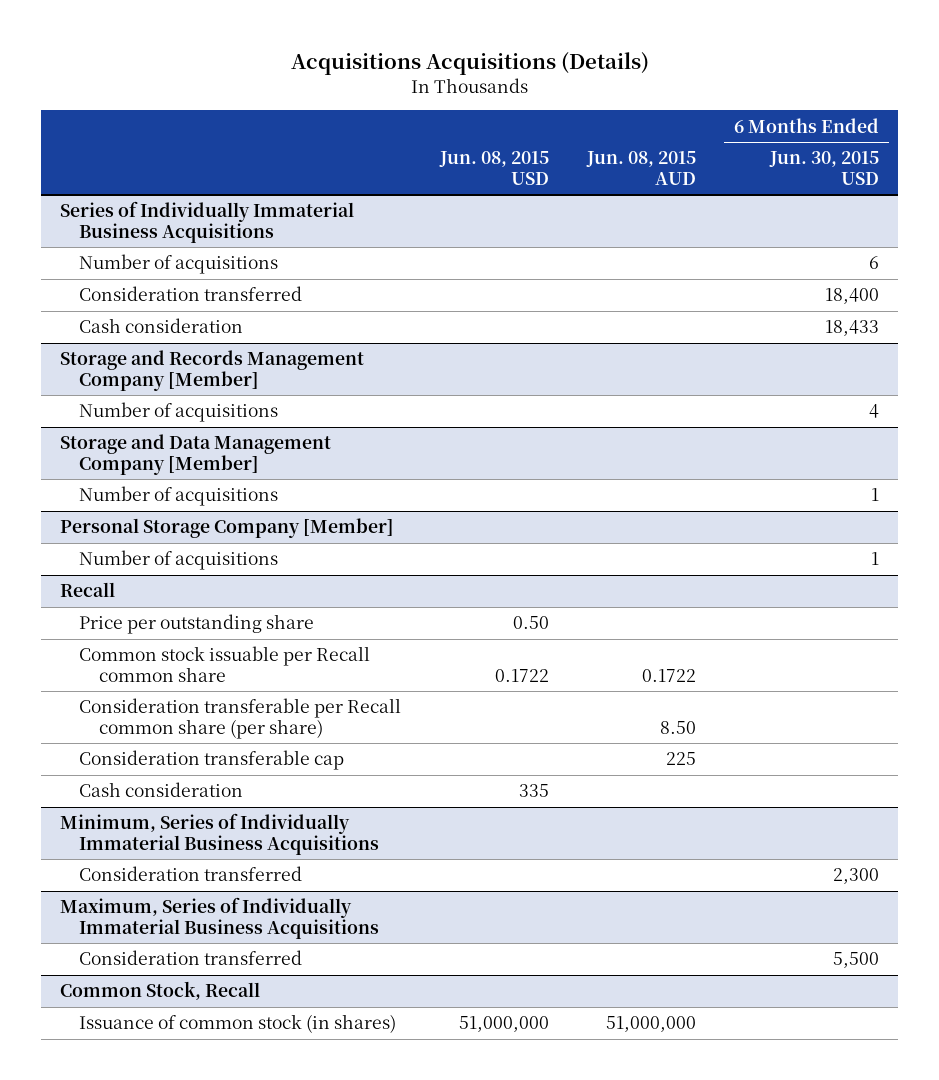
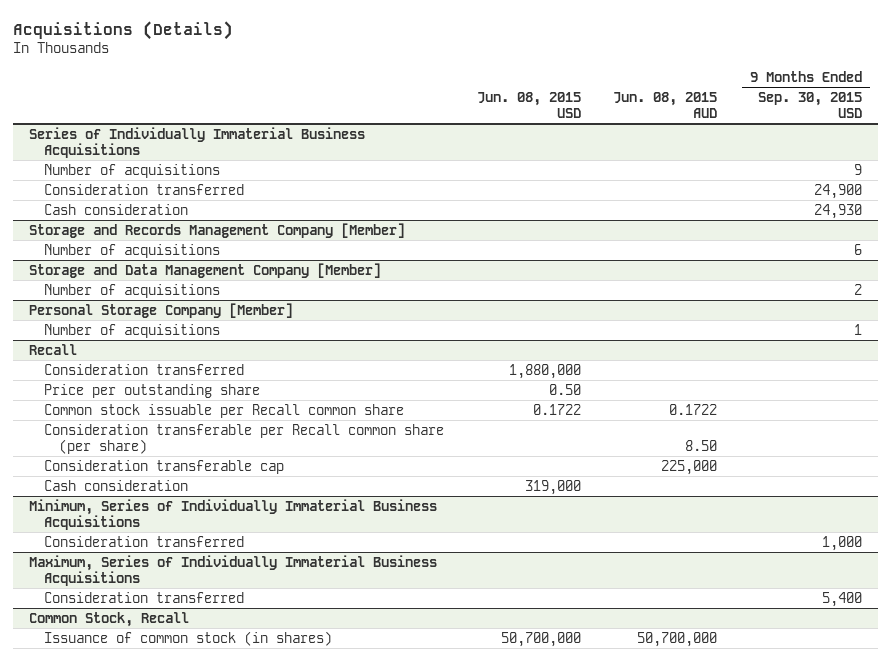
- Acquisitions Acquisitions (Details)
+ Acquisitions (Details)
- | Jun. 08, 2015 USD | Jun. 08, 2015 AUD | 6 Months Ended Jun. 30, 2015 USD
+ | Jun. 08, 2015 USD | Jun. 08, 2015 AUD | 9 Months Ended Sep. 30, 2015 USD
@ Recall
+ Consideration transferred | 1,880,000 | |
- Consideration transferable cap | | 225 |
- Cash consideration | 335 | |
+ Consideration transferable cap | | 225,000 |
+ Cash consideration | 319,000 | |
@ Common Stock, Recall
- Issuance of common stock (in shares) | 51,000,000 | 51,000,000 |
+ Issuance of common stock (in shares) | 50,700,000 | 50,700,000 |

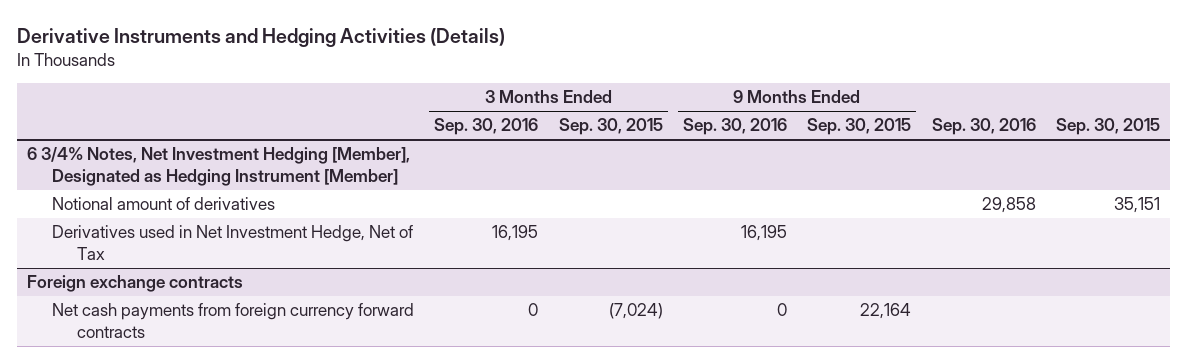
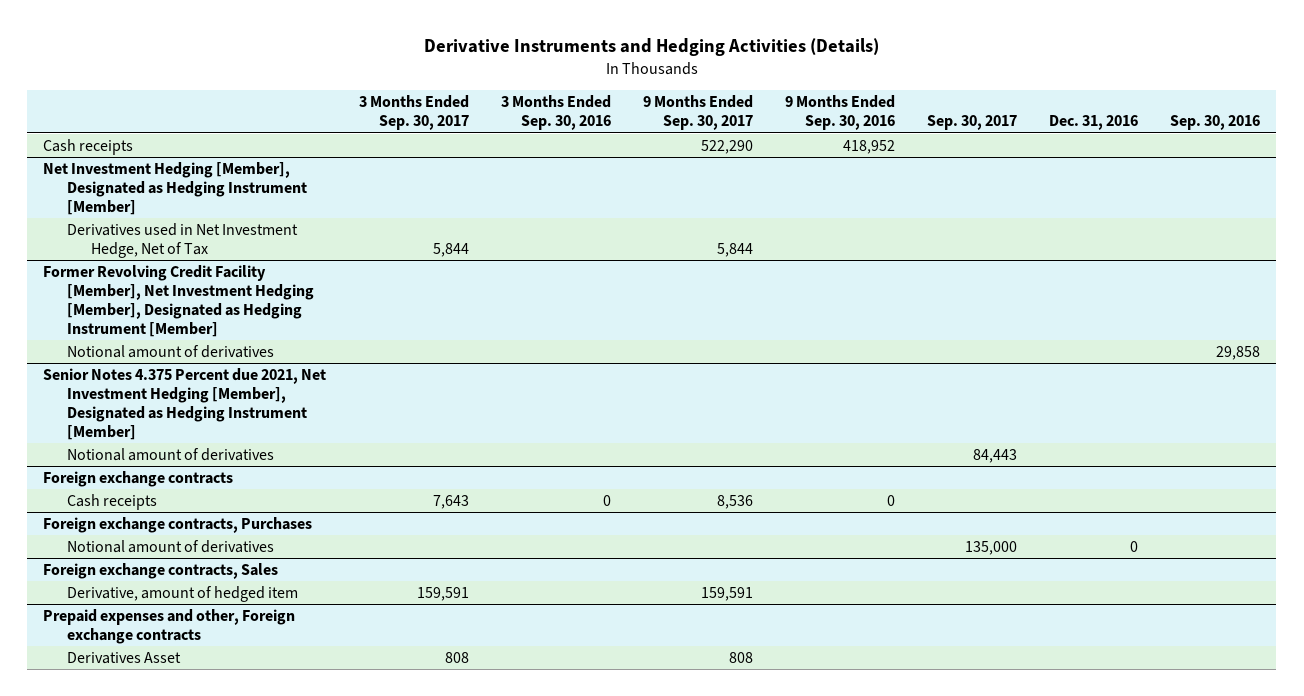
- | 3 Months Ended Sep. 30, 2016 | 3 Months Ended Sep. 30, 2015 | 9 Months Ended Sep. 30, 2016 | 9 Months Ended Sep. 30, 2015 | Sep. 30, 2016 | Sep. 30, 2015
+ | 3 Months Ended Sep. 30, 2017 | 3 Months Ended Sep. 30, 2016 | 9 Months Ended Sep. 30, 2017 | 9 Months Ended Sep. 30, 2016 | Sep. 30, 2017 | Dec. 31, 2016 | Sep. 30, 2016
- 6 3/4% Notes, Net Investment Hedging [Member], Designated as Hedging Instrument [Member]
+ Cash receipts | | | 522,290 | 418,952 | | |
+ Net Investment Hedging [Member], Designated as Hedging Instrument [Member]
+ Derivatives used in Net Investment Hedge, Net of Tax | 5,844 | | 5,844 | | | |
+ Former Revolving Credit Facility [Member], Net Investment Hedging [Member], Designated as Hedging Instrument [Member]
- Derivatives used in Net Investment Hedge, Net of Tax | 16,195 | | 16,195 | | |
+ Senior Notes 4.375 Percent due 2021, Net Investment Hedging [Member], Designated as Hedging Instrument [Member]
+ Notional amount of derivatives | | | | | 84,443 | |
@ Foreign exchange contracts
- Net cash payments from foreign currency forward contracts | 0 | (7,024) | 0 | 22,164 | |
+ Cash receipts | 7,643 | 0 | 8,536 | 0 | | |
+ Foreign exchange contracts, Purchases
+ Notional amount of derivatives | | | | | 135,000 | 0 |
+ Foreign exchange contracts, Sales
+ Derivative, amount of hedged item | 159,591 | | 159,591 | | | |
+ Prepaid expenses and other, Foreign exchange contracts
+ Derivatives Asset | 808 | | 808 | | | |

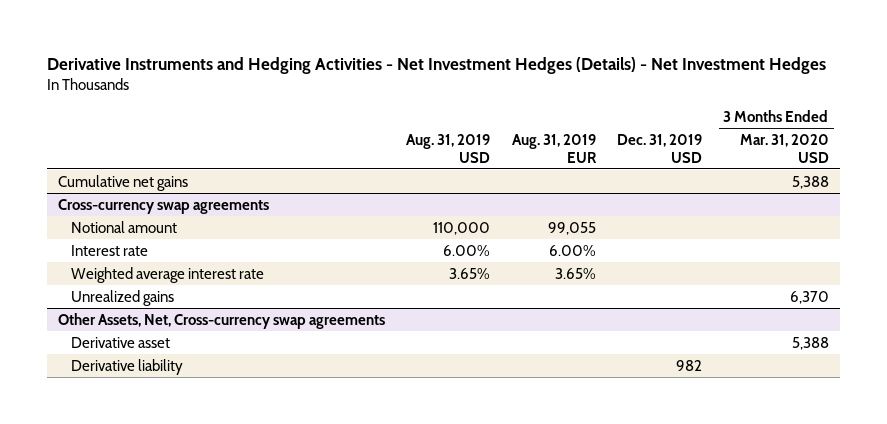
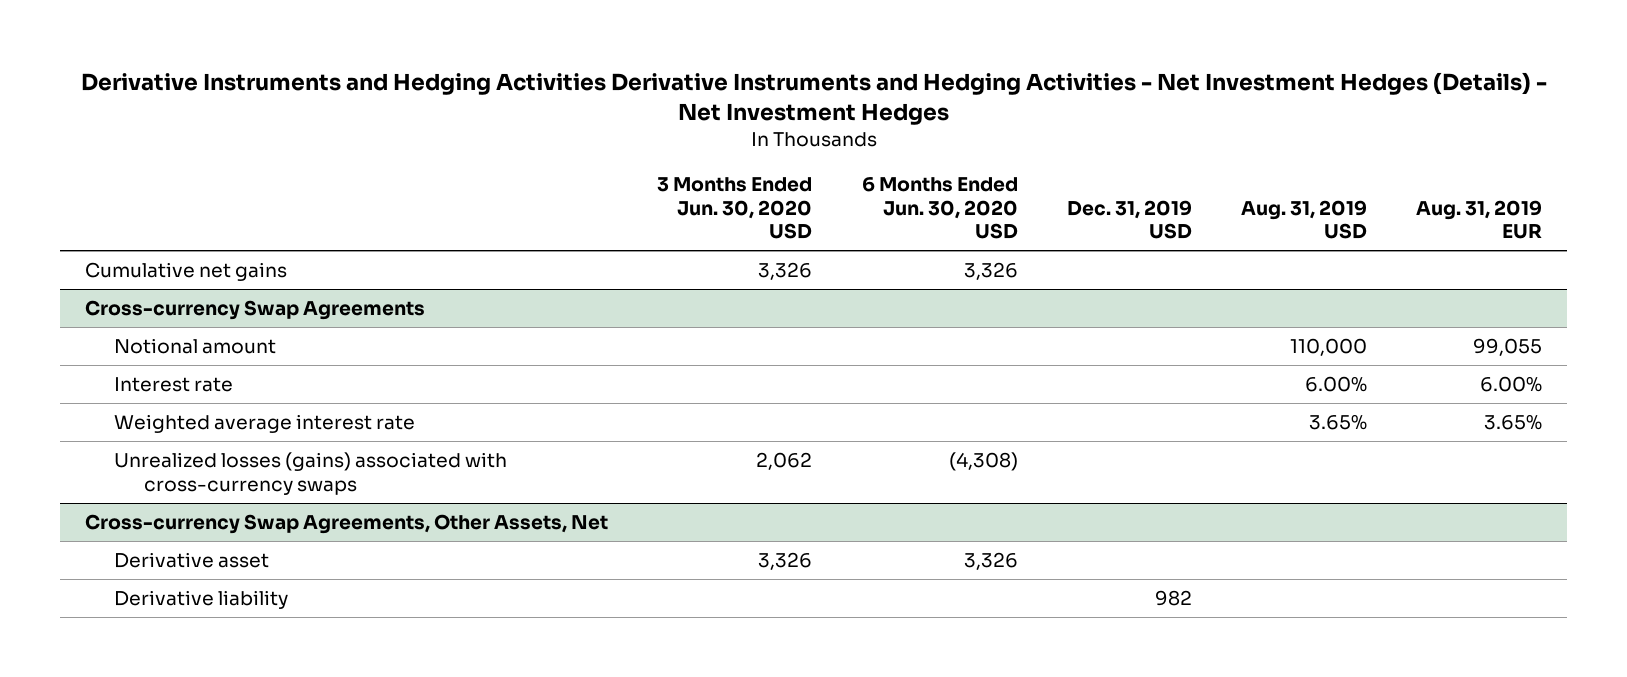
- Derivative Instruments and Hedging Activities - Net Investment Hedges (Details) - Net Investment Hedges
+ Derivative Instruments and Hedging Activities Derivative Instruments and Hedging Activities - Net Investment Hedges (Details) - Net Investment Hedges
- | Aug. 31, 2019 USD | Aug. 31, 2019 EUR | Dec. 31, 2019 USD | 3 Months Ended Mar. 31, 2020 USD
+ | 3 Months Ended Jun. 30, 2020 USD | 6 Months Ended Jun. 30, 2020 USD | Dec. 31, 2019 USD | Aug. 31, 2019 USD | Aug. 31, 2019 EUR
- Cross-currency swap agreements
+ Cross-currency Swap Agreements
- Unrealized gains | | | | 6,370
- Other Assets, Net, Cross-currency swap agreements
+ Unrealized losses (gains) associated with cross-currency swaps | 2,062 | (4,308) | | |
+ Cross-currency Swap Agreements, Other Assets, Net

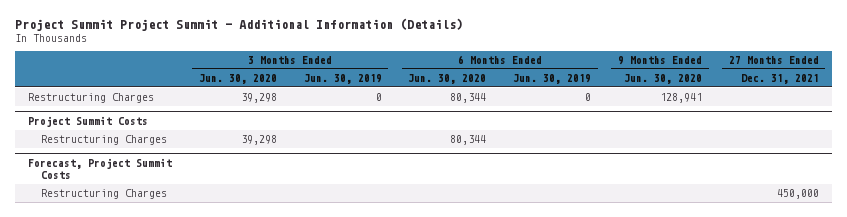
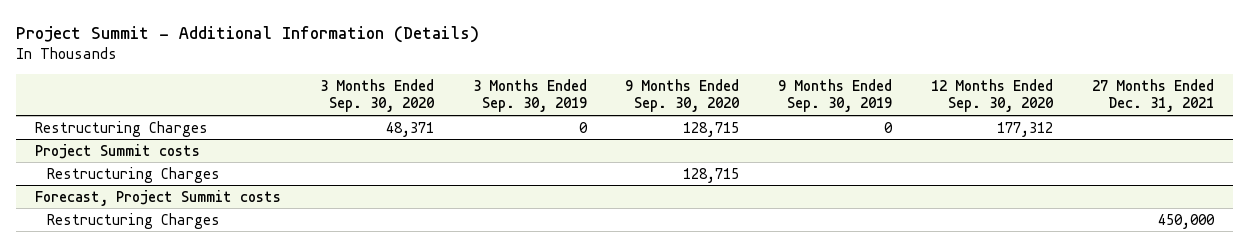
- Project Summit Project Summit - Additional Information (Details)
+ Project Summit - Additional Information (Details)
- | 3 Months Ended Jun. 30, 2020 | 3 Months Ended Jun. 30, 2019 | 6 Months Ended Jun. 30, 2020 | 6 Months Ended Jun. 30, 2019 | 9 Months Ended Jun. 30, 2020 | 27 Months Ended Dec. 31, 2021
+ | 3 Months Ended Sep. 30, 2020 | 3 Months Ended Sep. 30, 2019 | 9 Months Ended Sep. 30, 2020 | 9 Months Ended Sep. 30, 2019 | 12 Months Ended Sep. 30, 2020 | 27 Months Ended Dec. 31, 2021
- Project Summit Costs
+ Project Summit costs
- Forecast, Project Summit Costs
+ Forecast, Project Summit costs

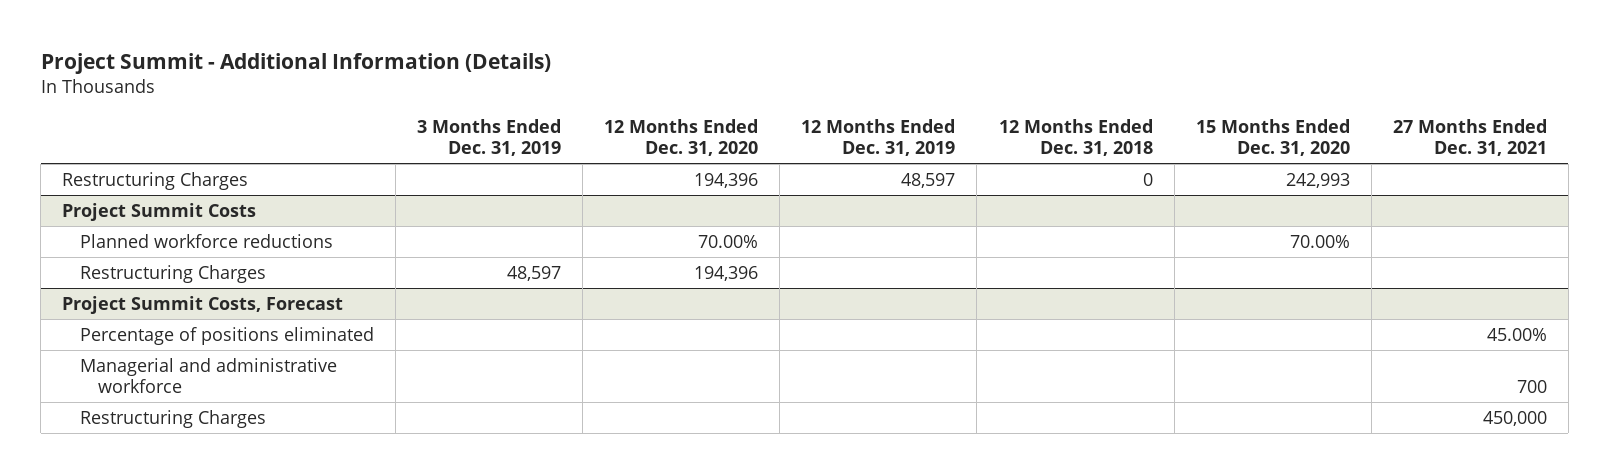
- | 3 Months Ended Sep. 30, 2020 | 3 Months Ended Sep. 30, 2019 | 9 Months Ended Sep. 30, 2020 | 9 Months Ended Sep. 30, 2019 | 12 Months Ended Sep. 30, 2020 | 27 Months Ended Dec. 31, 2021
+ | 3 Months Ended Dec. 31, 2019 | 12 Months Ended Dec. 31, 2020 | 12 Months Ended Dec. 31, 2019 | 12 Months Ended Dec. 31, 2018 | 15 Months Ended Dec. 31, 2020 | 27 Months Ended Dec. 31, 2021
- Project Summit costs
+ Project Summit Costs
+ Planned workforce reductions | | 70.00% | | | 70.00% |
- Forecast, Project Summit costs
+ Project Summit Costs, Forecast
+ Percentage of positions eliminated | | | | | | 45.00%
+ Managerial and administrative workforce | | | | | | 700

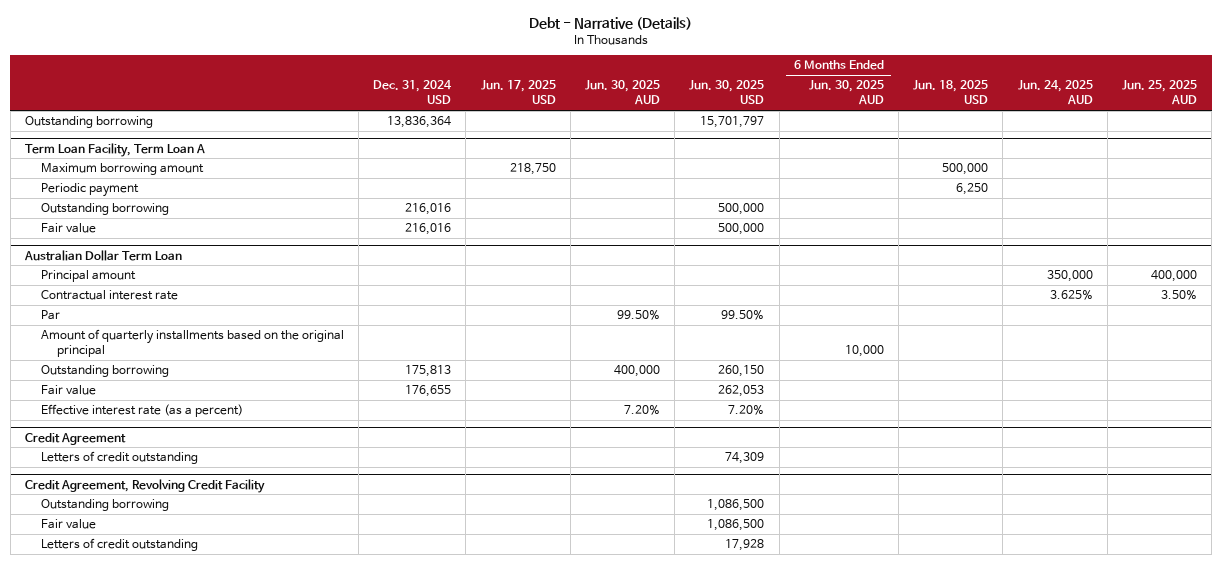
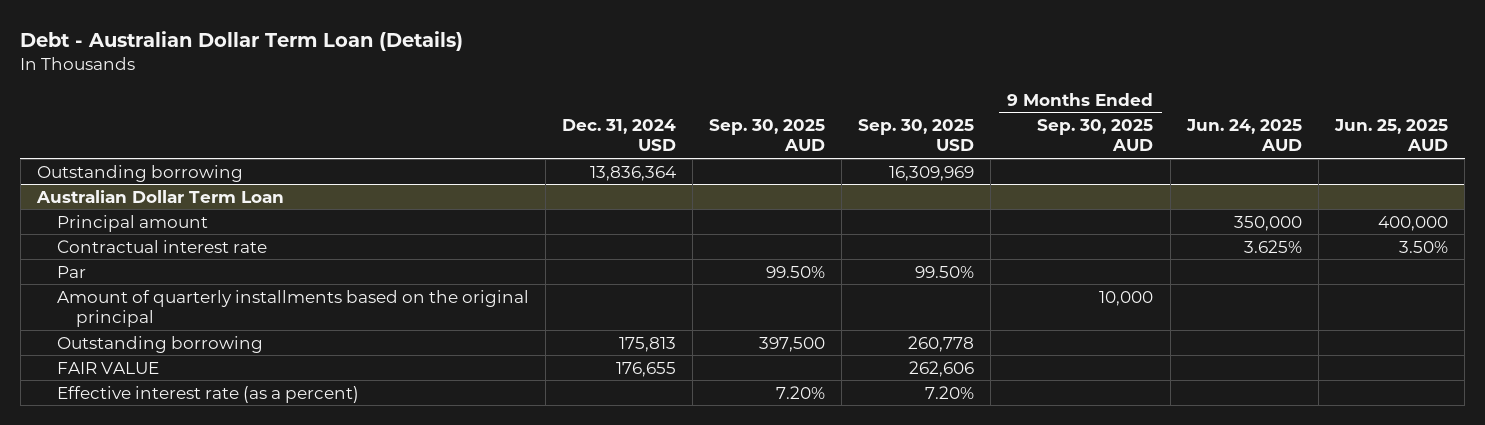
- Debt - Narrative (Details)
+ Debt - Australian Dollar Term Loan (Details)
- | Dec. 31, 2024 USD | Jun. 17, 2025 USD | Jun. 30, 2025 AUD | Jun. 30, 2025 USD | 6 Months Ended Jun. 30, 2025 AUD | Jun. 18, 2025 USD | Jun. 24, 2025 AUD | Jun. 25, 2025 AUD
+ | Dec. 31, 2024 USD | Sep. 30, 2025 AUD | Sep. 30, 2025 USD | 9 Months Ended Sep. 30, 2025 AUD | Jun. 24, 2025 AUD | Jun. 25, 2025 AUD
- Term Loan Facility, Term Loan A
- Maximum borrowing amount | | 218,750 | | | | 500,000 | |
- Periodic payment | | | | | | 6,250 | |
- Outstanding borrowing | 216,016 | | | 500,000 | | | |
- Fair value | 216,016 | | | 500,000 | | | |
@ Australian Dollar Term Loan
- Fair value | 176,655 | | | 262,053 | | | |
+ FAIR VALUE | 176,655 | | 262,606 | | |
- Credit Agreement
- Letters of credit outstanding | | | | 74,309 | | | |
- Credit Agreement, Revolving Credit Facility
- Outstanding borrowing | | | | 1,086,500 | | | |
- Fair value | | | | 1,086,500 | | | |
- Letters of credit outstanding | | | | 17,928 | | | |

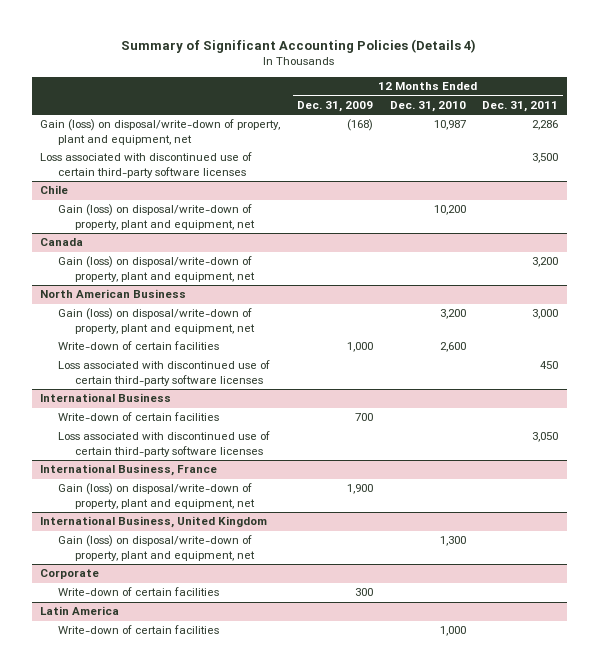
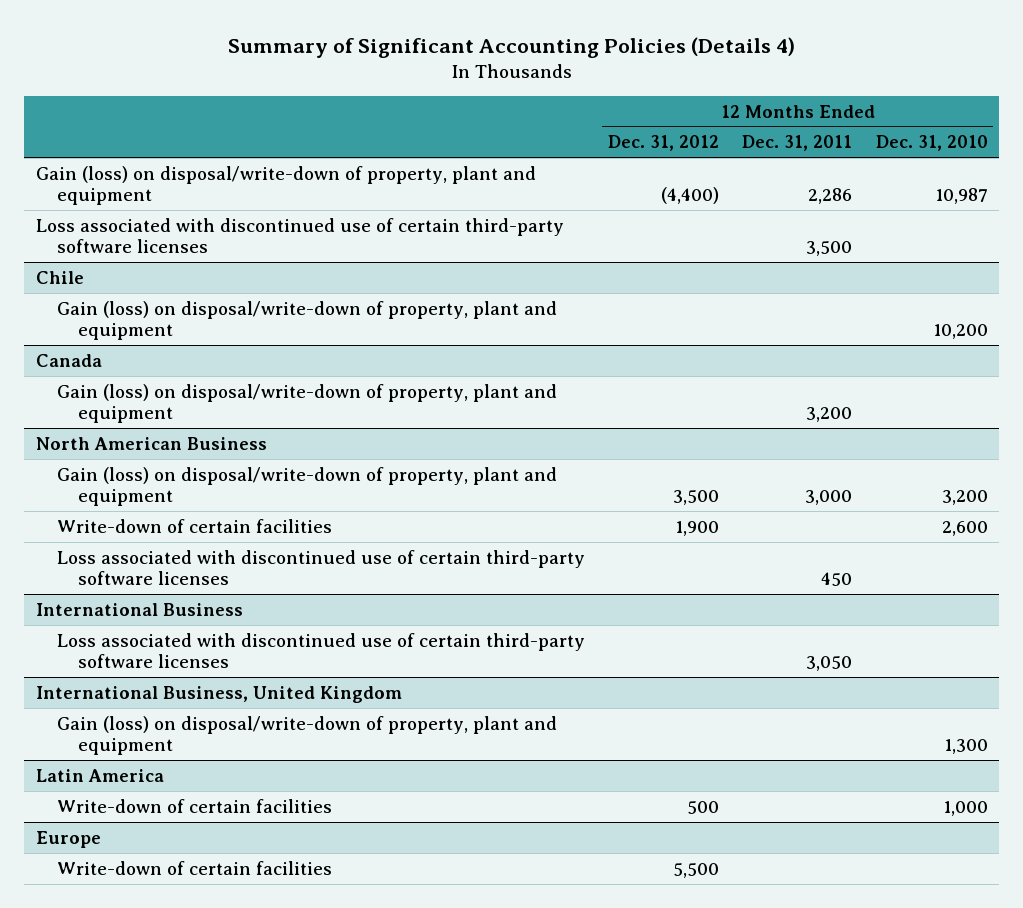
- | 12 Months Ended Dec. 31, 2009 | 12 Months Ended Dec. 31, 2010 | 12 Months Ended Dec. 31, 2011
+ | 12 Months Ended Dec. 31, 2012 | 12 Months Ended Dec. 31, 2011 | 12 Months Ended Dec. 31, 2010
- Gain (loss) on disposal/write-down of property, plant and equipment, net | (168) | 10,987 | 2,286
+ Gain (loss) on disposal/write-down of property, plant and equipment | (4,400) | 2,286 | 10,987
@ Chile
- Gain (loss) on disposal/write-down of property, plant and equipment, net | | 10,200 |
+ Gain (loss) on disposal/write-down of property, plant and equipment | | | 10,200
@ Canada
- Gain (loss) on disposal/write-down of property, plant and equipment, net | | | 3,200
+ Gain (loss) on disposal/write-down of property, plant and equipment | | 3,200 |
@ North American Business
- Gain (loss) on disposal/write-down of property, plant and equipment, net | | 3,200 | 3,000
+ Gain (loss) on disposal/write-down of property, plant and equipment | 3,500 | 3,000 | 3,200
@ International Business
- Write-down of certain facilities | 700 | |
- International Business, France
- Gain (loss) on disposal/write-down of property, plant and equipment, net | 1,900 | |
@ International Business, United Kingdom
- Gain (loss) on disposal/write-down of property, plant and equipment, net | | 1,300 |
- Corporate
- Write-down of certain facilities | 300 | |
@ International Business, United Kingdom
+ Gain (loss) on disposal/write-down of property, plant and equipment | | | 1,300
+ Europe
+ Write-down of certain facilities | 5,500 | |

